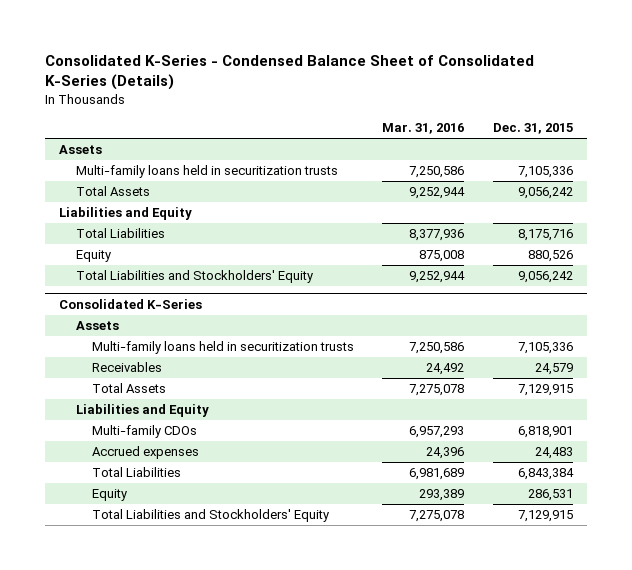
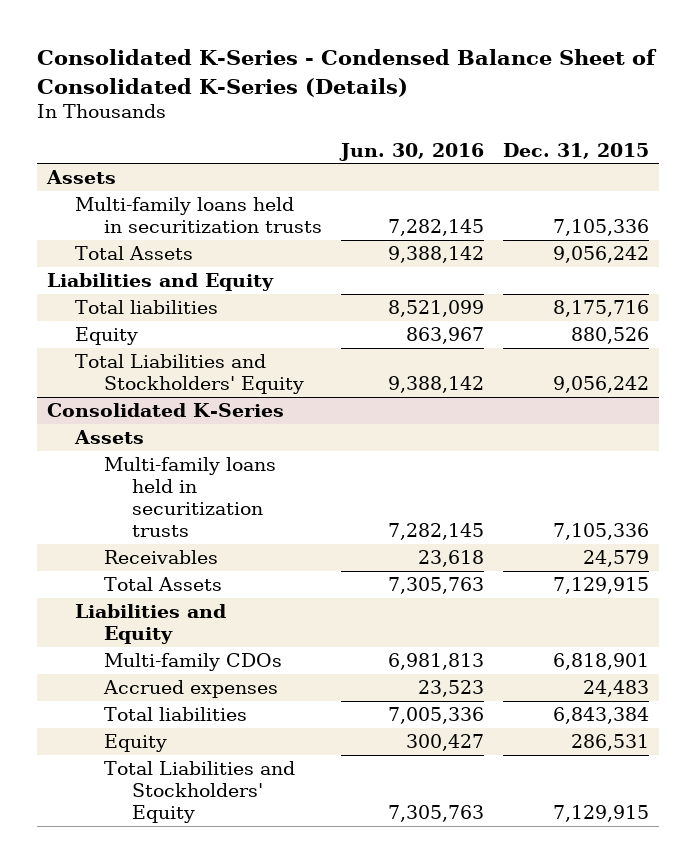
- | Mar. 31, 2016 | Dec. 31, 2015
+ | Jun. 30, 2016 | Dec. 31, 2015
- Total Liabilities | 8,377,936 | 8,175,716
+ Total liabilities | 8,521,099 | 8,175,716
@ Consolidated K-Series
- Total Liabilities | 6,981,689 | 6,843,384
+ Total liabilities | 7,005,336 | 6,843,384

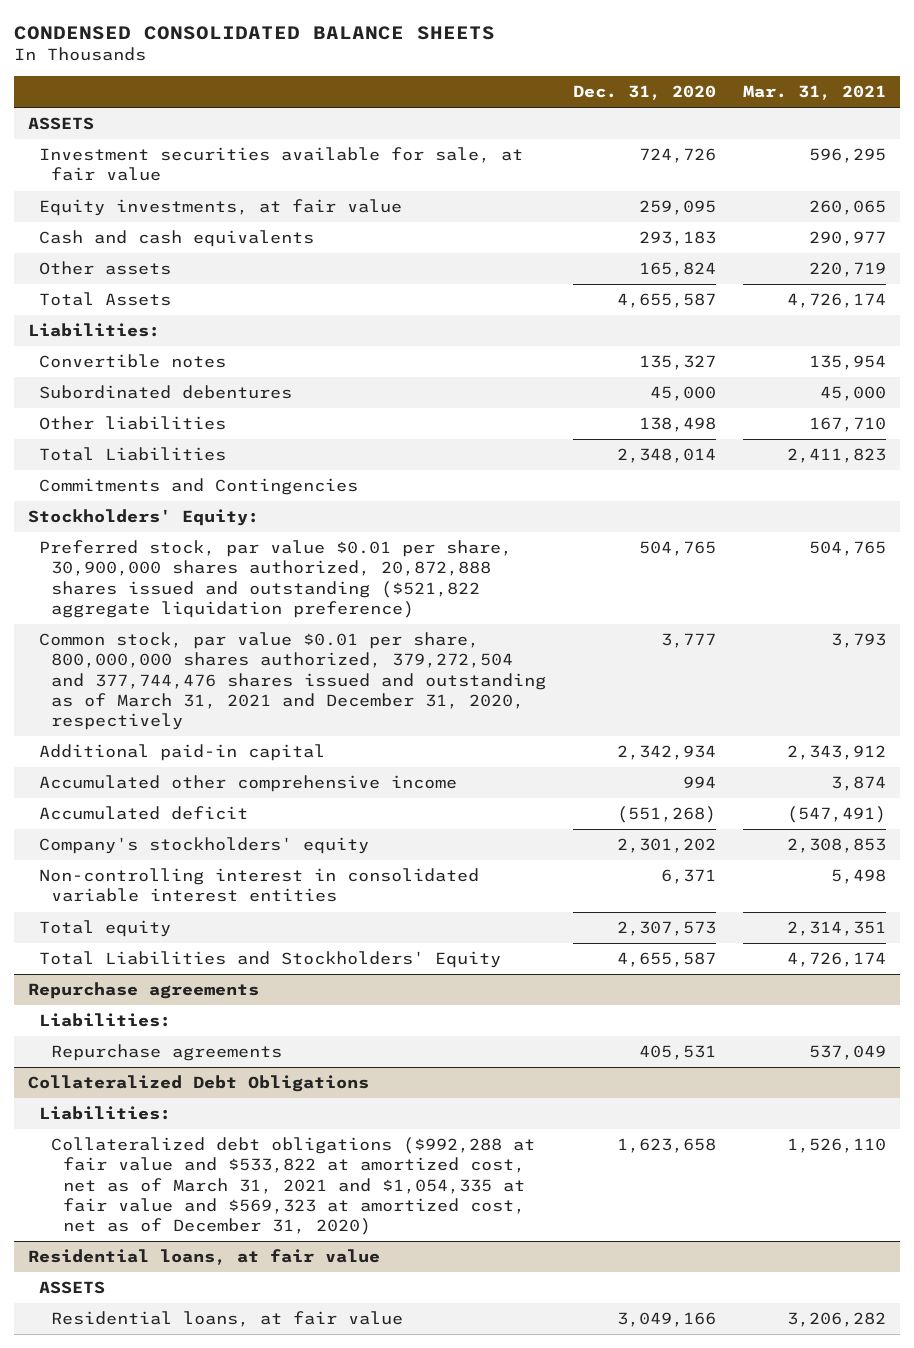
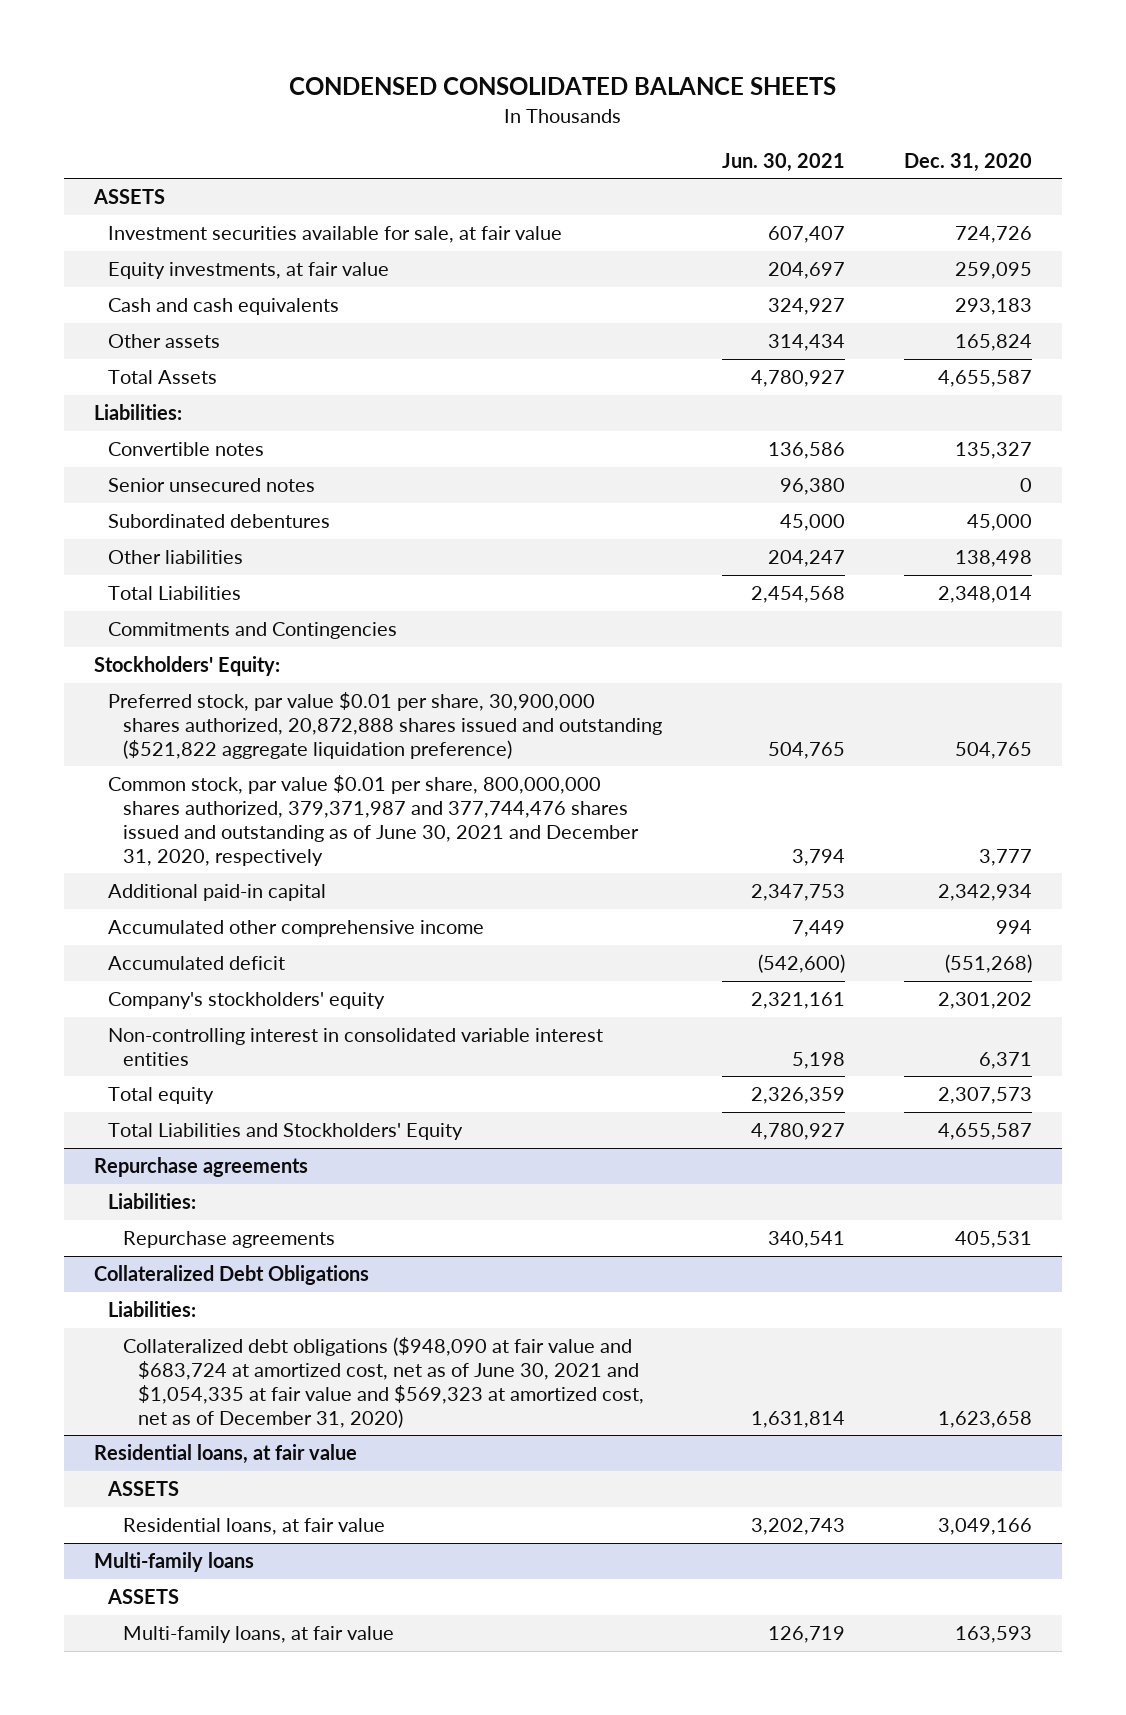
- | Dec. 31, 2020 | Mar. 31, 2021
+ | Jun. 30, 2021 | Dec. 31, 2020
+ Senior unsecured notes | 96,380 | 0
- Common stock, par value $0.01 per share, 800,000,000 shares authorized, 379,272,504 and 377,744,476 shares issued and outstanding as of March 31, 2021 and December 31, 2020, respectively | 3,777 | 3,793
+ Common stock, par value $0.01 per share, 800,000,000 shares authorized, 379,371,987 and 377,744,476 shares issued and outstanding as of June 30, 2021 and December 31, 2020, respectively | 3,794 | 3,777
@ Collateralized Debt Obligations
- Collateralized debt obligations ($992,288 at fair value and $533,822 at amortized cost, net as of March 31, 2021 and $1,054,335 at fair value and $569,323 at amortized cost, net as of December 31, 2020) | 1,623,658 | 1,526,110
+ Collateralized debt obligations ($948,090 at fair value and $683,724 at amortized cost, net as of June 30, 2021 and $1,054,335 at fair value and $569,323 at amortized cost, net as of December 31, 2020) | 1,631,814 | 1,623,658
+ Multi-family loans
+ ASSETS
+ Multi-family loans, at fair value | 126,719 | 163,593

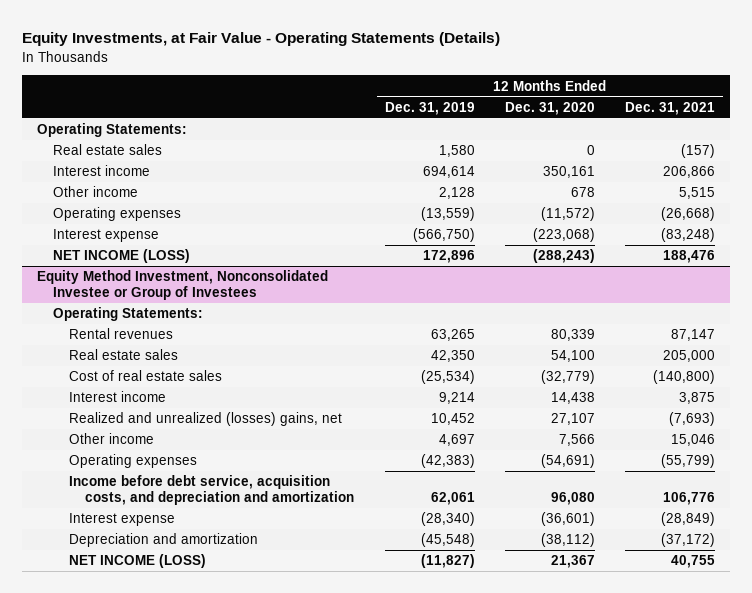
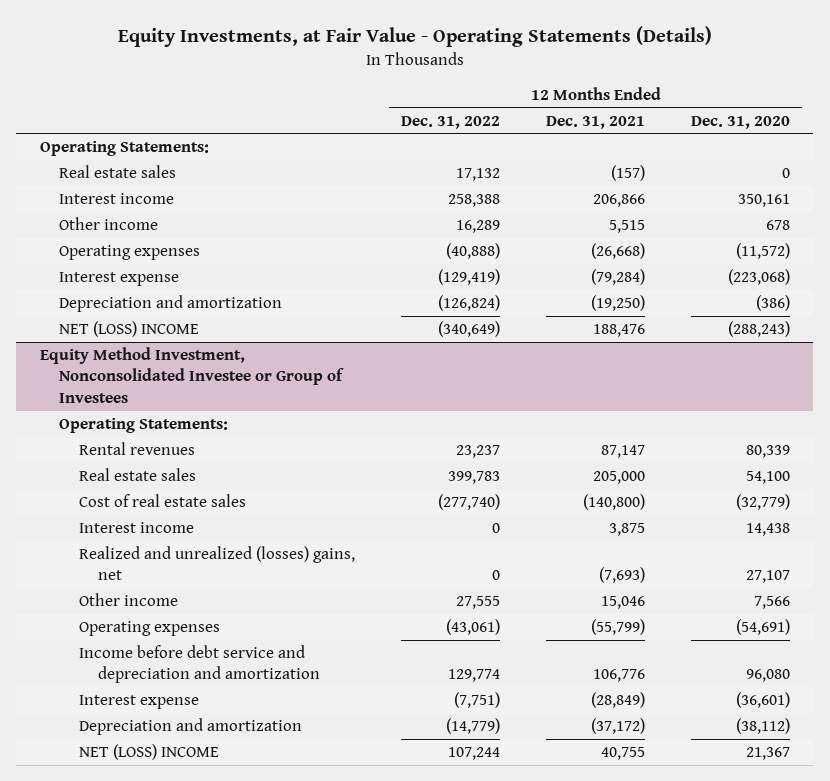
- | 12 Months Ended Dec. 31, 2019 | 12 Months Ended Dec. 31, 2020 | 12 Months Ended Dec. 31, 2021
+ | 12 Months Ended Dec. 31, 2022 | 12 Months Ended Dec. 31, 2021 | 12 Months Ended Dec. 31, 2020
- Interest expense | (566,750) | (223,068) | (83,248)
- NET INCOME (LOSS) | 172,896 | (288,243) | 188,476
+ Interest expense | (129,419) | (79,284) | (223,068)
+ Depreciation and amortization | (126,824) | (19,250) | (386)
+ NET (LOSS) INCOME | (340,649) | 188,476 | (288,243)
@ Equity Method Investment, Nonconsolidated Investee or Group of Investees
- Income before debt service, acquisition costs, and depreciation and amortization | 62,061 | 96,080 | 106,776
+ Income before debt service and depreciation and amortization | 129,774 | 106,776 | 96,080
- NET INCOME (LOSS) | (11,827) | 21,367 | 40,755
+ NET (LOSS) INCOME | 107,244 | 40,755 | 21,367

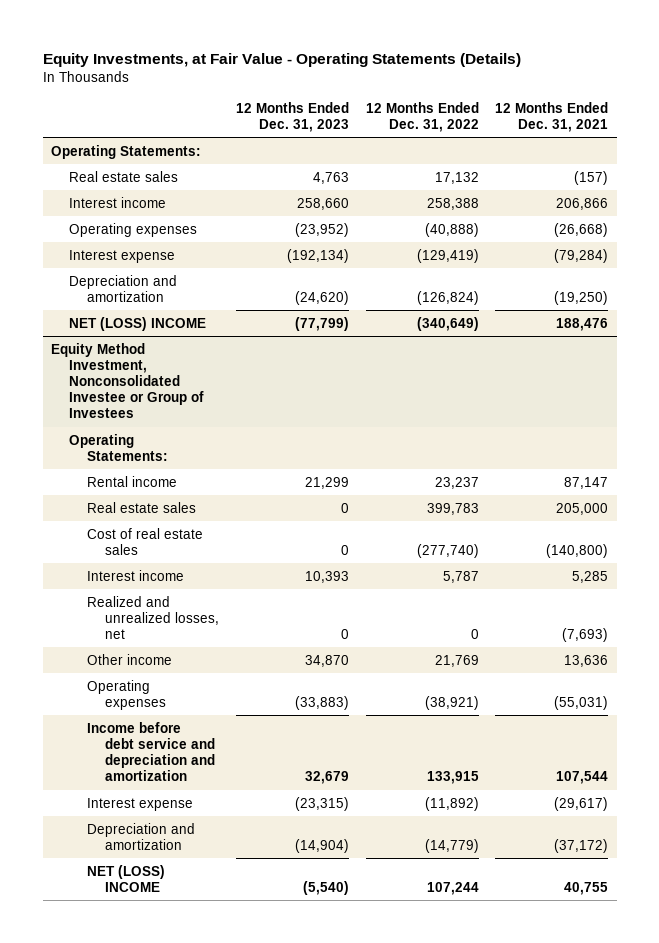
- | 12 Months Ended Dec. 31, 2022 | 12 Months Ended Dec. 31, 2021 | 12 Months Ended Dec. 31, 2020
+ | 12 Months Ended Dec. 31, 2023 | 12 Months Ended Dec. 31, 2022 | 12 Months Ended Dec. 31, 2021
- Other income | 16,289 | 5,515 | 678
@ Equity Method Investment, Nonconsolidated Investee or Group of Investees
- Rental revenues | 23,237 | 87,147 | 80,339
+ Rental income | 21,299 | 23,237 | 87,147
- Interest income | 0 | 3,875 | 14,438
- Realized and unrealized (losses) gains, net | 0 | (7,693) | 27,107
- Other income | 27,555 | 15,046 | 7,566
- Operating expenses | (43,061) | (55,799) | (54,691)
- Income before debt service and depreciation and amortization | 129,774 | 106,776 | 96,080
- Interest expense | (7,751) | (28,849) | (36,601)
+ Interest income | 10,393 | 5,787 | 5,285
+ Realized and unrealized losses, net | 0 | 0 | (7,693)
+ Other income | 34,870 | 21,769 | 13,636
+ Operating expenses | (33,883) | (38,921) | (55,031)
+ Income before debt service and depreciation and amortization | 32,679 | 133,915 | 107,544
+ Interest expense | (23,315) | (11,892) | (29,617)

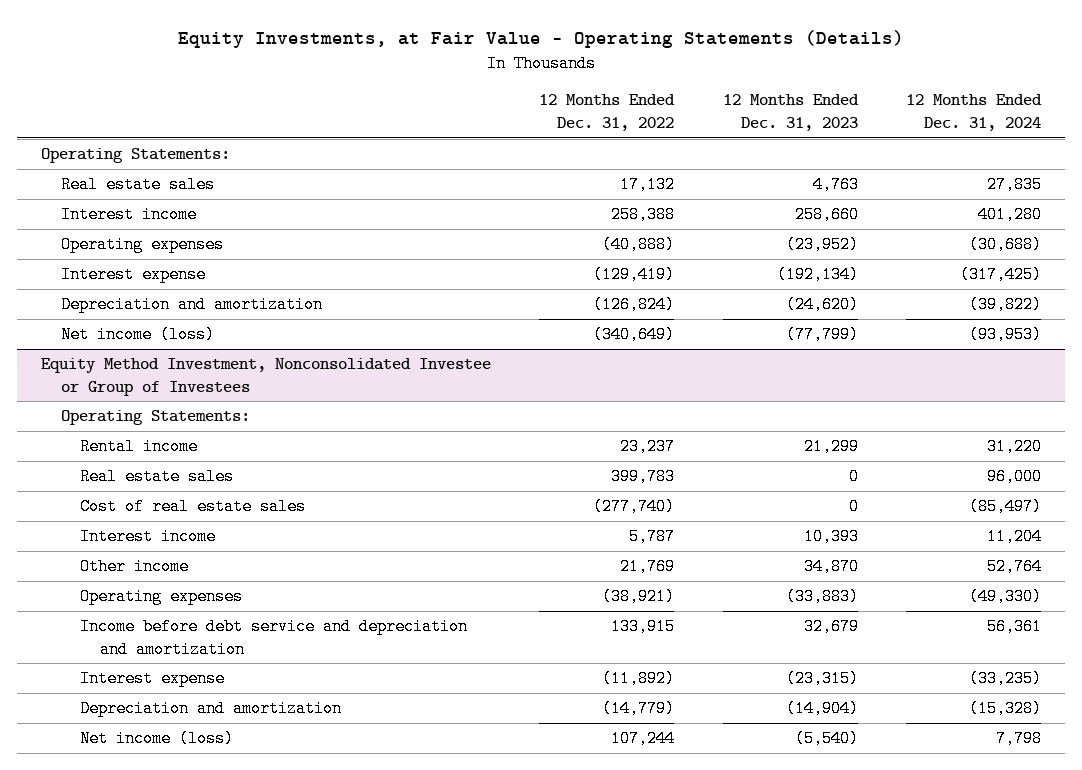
- | 12 Months Ended Dec. 31, 2023 | 12 Months Ended Dec. 31, 2022 | 12 Months Ended Dec. 31, 2021
+ | 12 Months Ended Dec. 31, 2022 | 12 Months Ended Dec. 31, 2023 | 12 Months Ended Dec. 31, 2024
- NET (LOSS) INCOME | (77,799) | (340,649) | 188,476
+ Net income (loss) | (340,649) | (77,799) | (93,953)
@ Equity Method Investment, Nonconsolidated Investee or Group of Investees
- Realized and unrealized losses, net | 0 | 0 | (7,693)
- NET (LOSS) INCOME | (5,540) | 107,244 | 40,755
+ Net income (loss) | 107,244 | (5,540) | 7,798

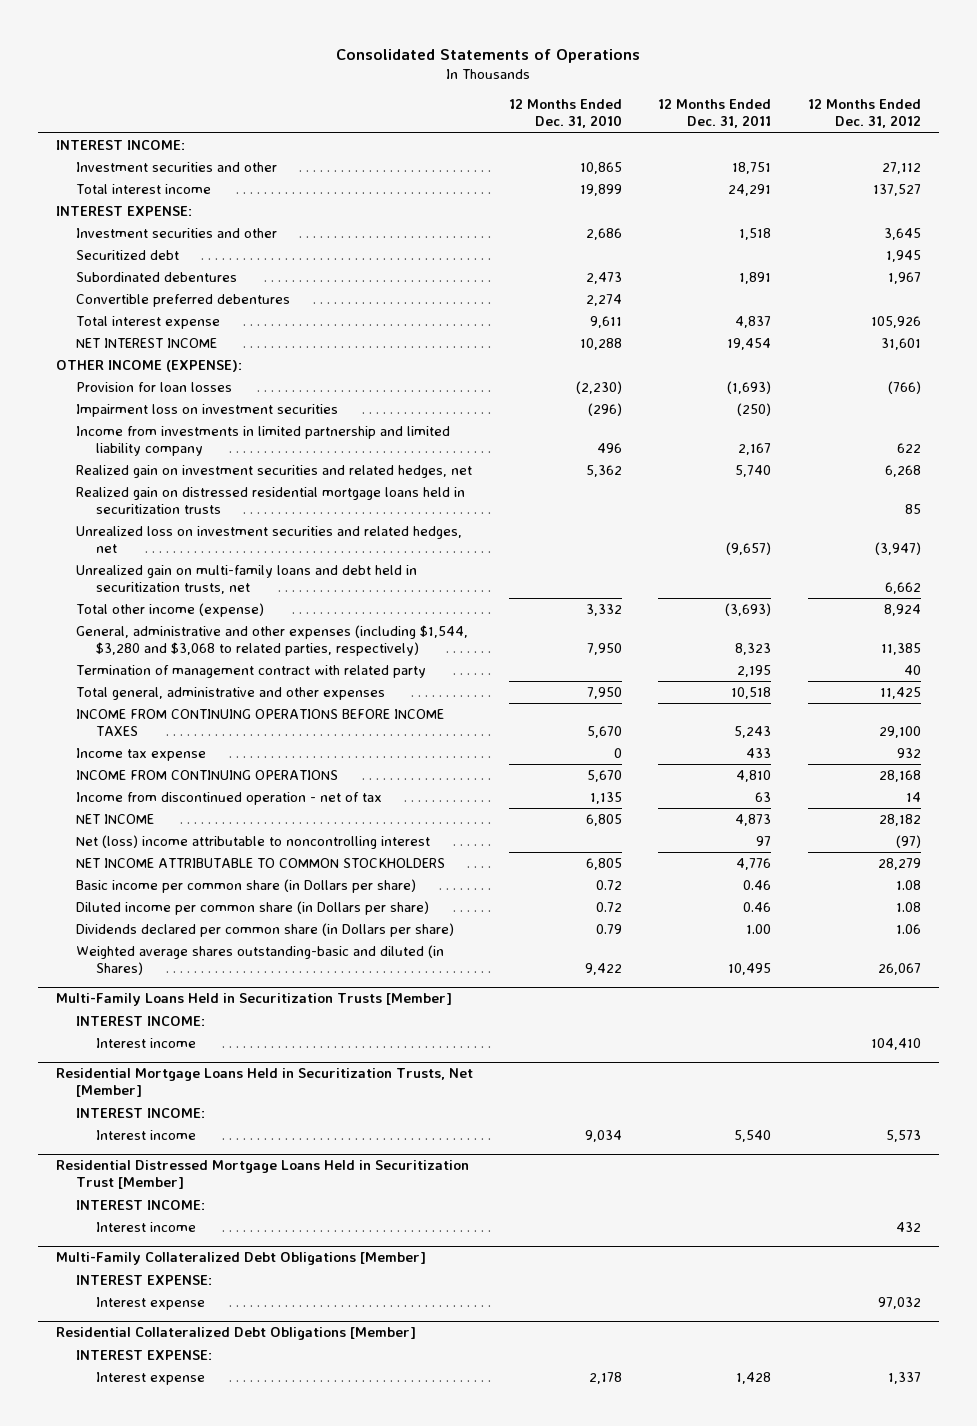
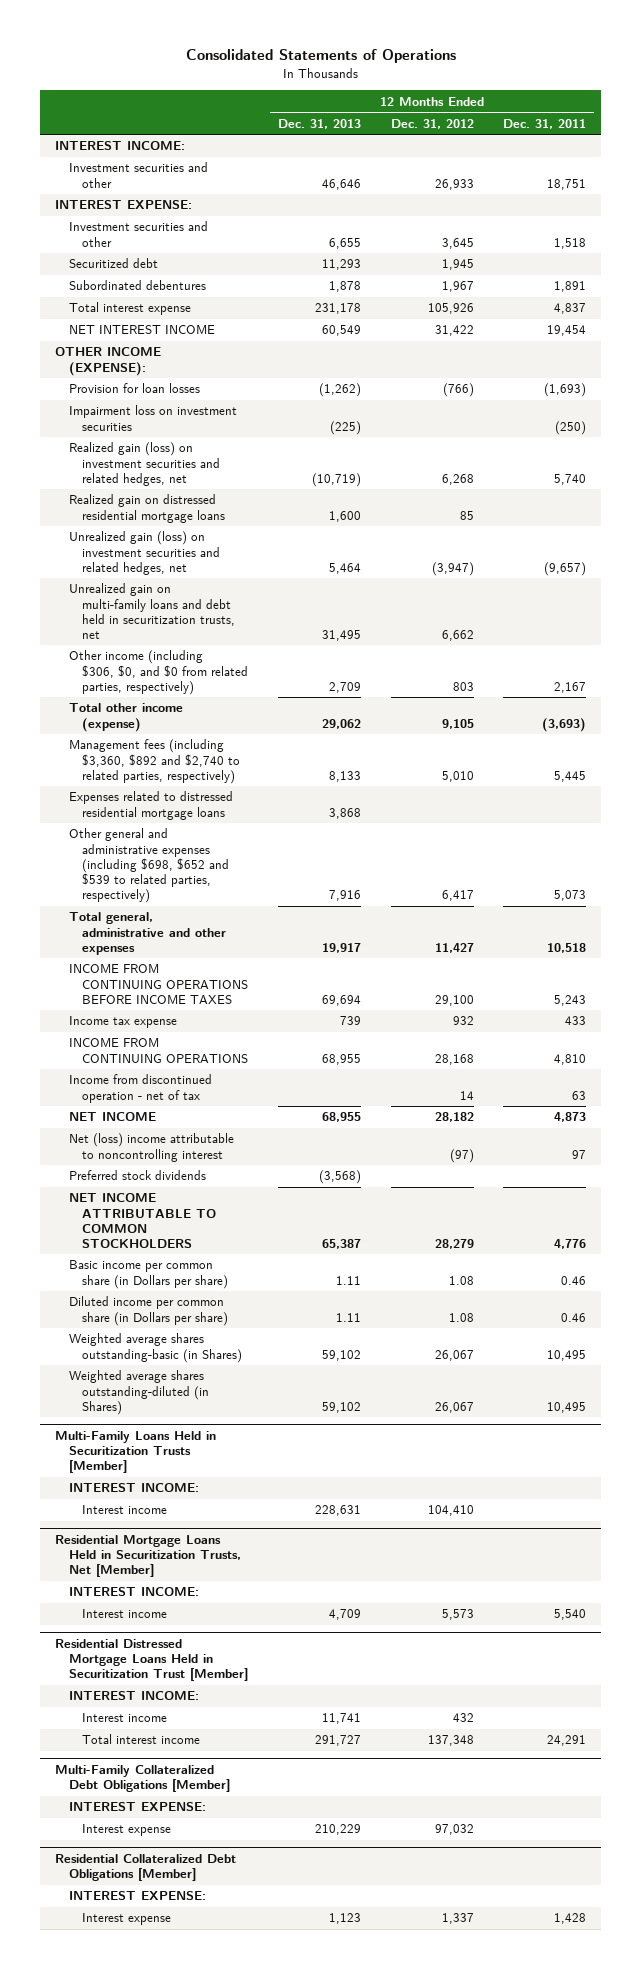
- | 12 Months Ended Dec. 31, 2010 | 12 Months Ended Dec. 31, 2011 | 12 Months Ended Dec. 31, 2012
+ | 12 Months Ended Dec. 31, 2013 | 12 Months Ended Dec. 31, 2012 | 12 Months Ended Dec. 31, 2011
- Investment securities and other | 10,865 | 18,751 | 27,112
- Total interest income | 19,899 | 24,291 | 137,527
+ Investment securities and other | 46,646 | 26,933 | 18,751
- Convertible preferred debentures | 2,274 | |
- NET INTEREST INCOME | 10,288 | 19,454 | 31,601
+ NET INTEREST INCOME | 60,549 | 31,422 | 19,454
- Income from investments in limited partnership and limited liability company | 496 | 2,167 | 622
- Realized gain on investment securities and related hedges, net | 5,362 | 5,740 | 6,268
- Realized gain on distressed residential mortgage loans held in securitization trusts | | | 85
- Unrealized loss on investment securities and related hedges, net | | (9,657) | (3,947)
+ Realized gain (loss) on investment securities and related hedges, net | (10,719) | 6,268 | 5,740
+ Realized gain on distressed residential mortgage loans | 1,600 | 85 |
+ Unrealized gain (loss) on investment securities and related hedges, net | 5,464 | (3,947) | (9,657)
- Total other income (expense) | 3,332 | (3,693) | 8,924
- General, administrative and other expenses (including $1,544, $3,280 and $3,068 to related parties, respectively) | 7,950 | 8,323 | 11,385
- Termination of management contract with related party | | 2,195 | 40
- Total general, administrative and other expenses | 7,950 | 10,518 | 11,425
+ Other income (including $306, $0, and $0 from related parties, respectively) | 2,709 | 803 | 2,167
+ Total other income (expense) | 29,062 | 9,105 | (3,693)
+ Management fees (including $3,360, $892 and $2,740 to related parties, respectively) | 8,133 | 5,010 | 5,445
+ Expenses related to distressed residential mortgage loans | 3,868 | |
+ Other general and administrative expenses (including $698, $652 and $539 to related parties, respectively) | 7,916 | 6,417 | 5,073
+ Total general, administrative and other expenses | 19,917 | 11,427 | 10,518
+ Preferred stock dividends | (3,568) | |
- Dividends declared per common share (in Dollars per share) | 0.79 | 1.00 | 1.06
- Weighted average shares outstanding-basic and diluted (in Shares) | 9,422 | 10,495 | 26,067
+ Weighted average shares outstanding-basic (in Shares) | 59,102 | 26,067 | 10,495
+ Weighted average shares outstanding-diluted (in Shares) | 59,102 | 26,067 | 10,495
@ Residential Distressed Mortgage Loans Held in Securitization Trust [Member]
+ Total interest income | 291,727 | 137,348 | 24,291

